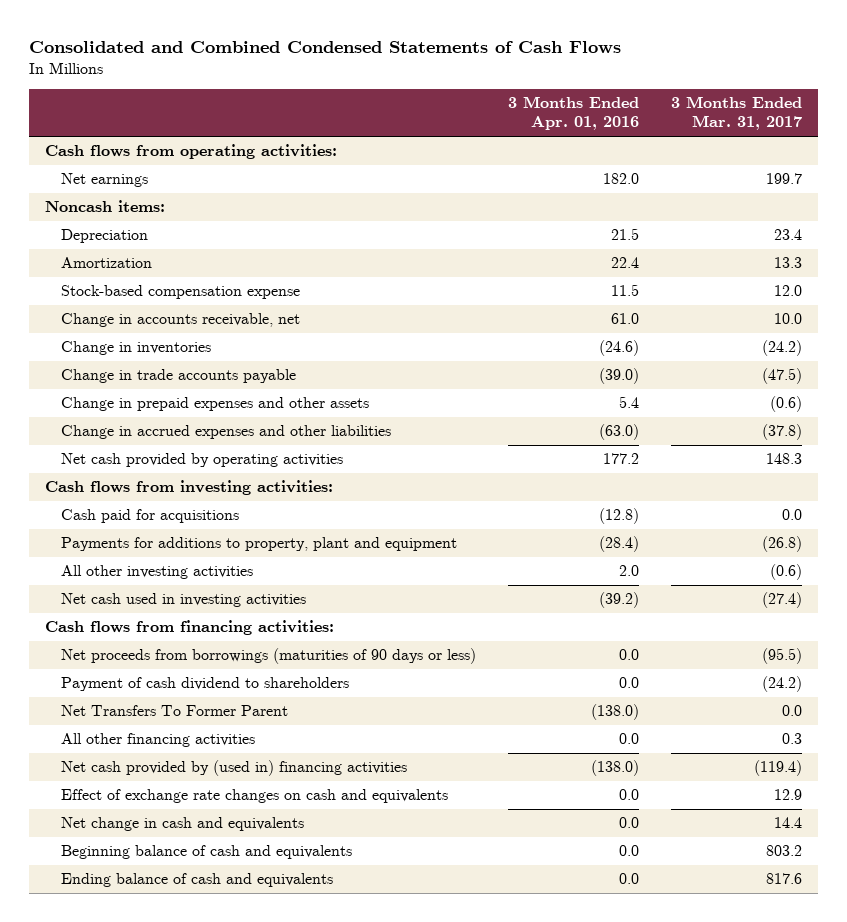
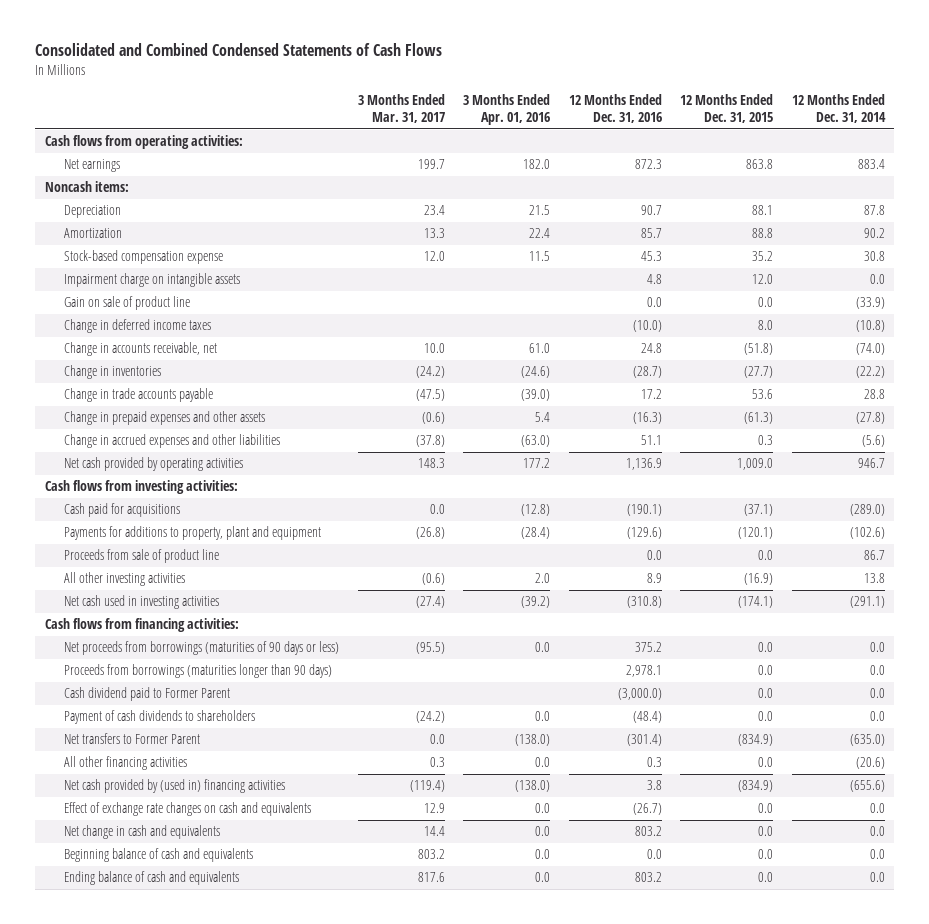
- | 3 Months Ended Apr. 01, 2016 | 3 Months Ended Mar. 31, 2017
+ | 3 Months Ended Mar. 31, 2017 | 3 Months Ended Apr. 01, 2016 | 12 Months Ended Dec. 31, 2016 | 12 Months Ended Dec. 31, 2015 | 12 Months Ended Dec. 31, 2014
+ Impairment charge on intangible assets | | | 4.8 | 12.0 | 0.0
+ Gain on sale of product line | | | 0.0 | 0.0 | (33.9)
+ Change in deferred income taxes | | | (10.0) | 8.0 | (10.8)
+ Proceeds from sale of product line | | | 0.0 | 0.0 | 86.7
- Payment of cash dividend to shareholders | 0.0 | (24.2)
- Net Transfers To Former Parent | (138.0) | 0.0
+ Proceeds from borrowings (maturities longer than 90 days) | | | 2,978.1 | 0.0 | 0.0
+ Cash dividend paid to Former Parent | | | (3,000.0) | 0.0 | 0.0
+ Payment of cash dividends to shareholders | (24.2) | 0.0 | (48.4) | 0.0 | 0.0
+ Net transfers to Former Parent | 0.0 | (138.0) | (301.4) | (834.9) | (635.0)

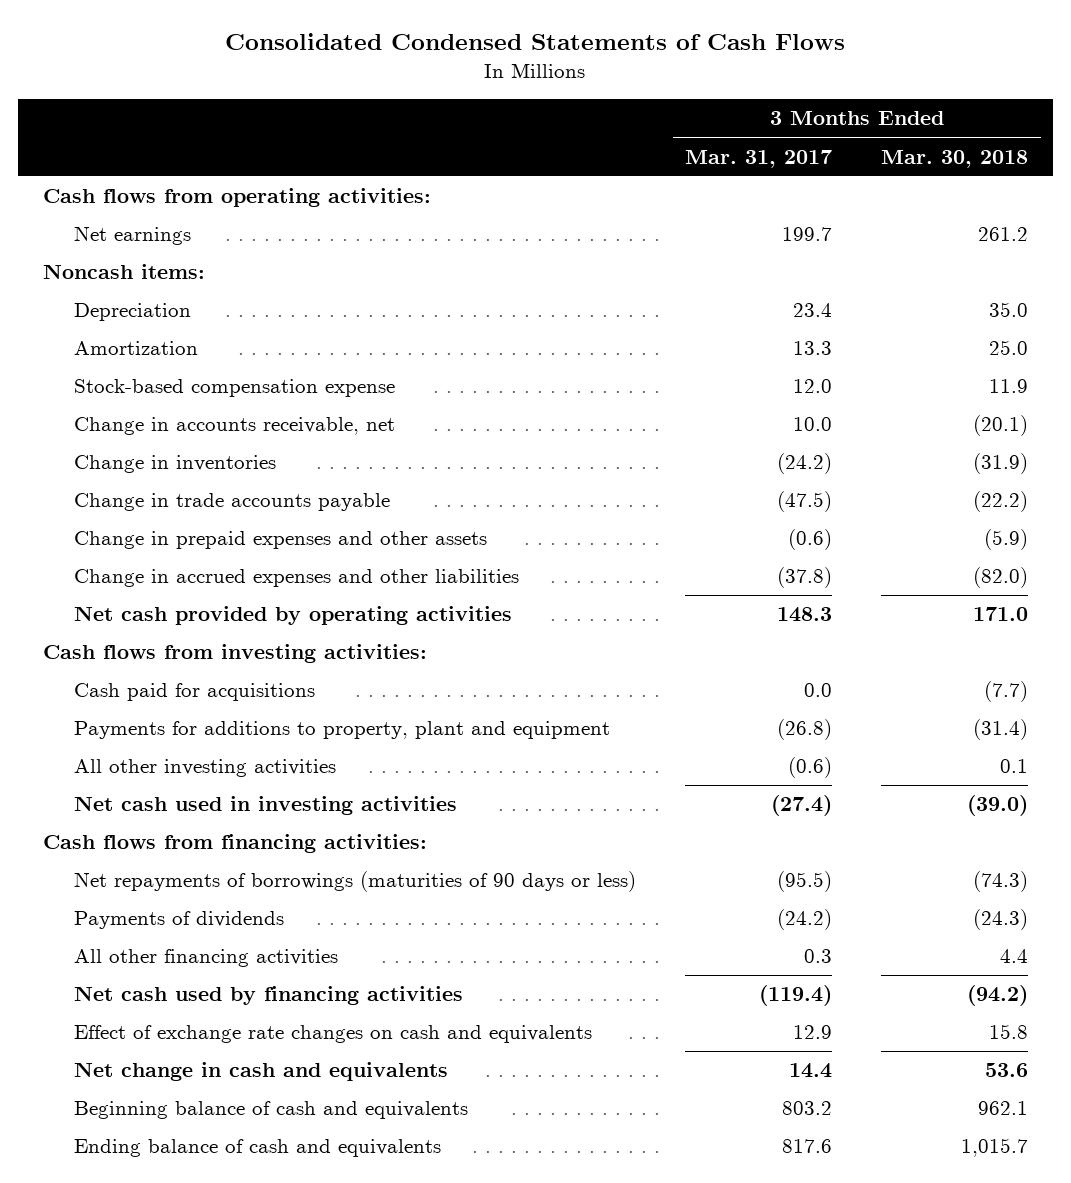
- Consolidated and Combined Condensed Statements of Cash Flows
+ Consolidated Condensed Statements of Cash Flows
- | 3 Months Ended Mar. 31, 2017 | 3 Months Ended Apr. 01, 2016 | 12 Months Ended Dec. 31, 2016 | 12 Months Ended Dec. 31, 2015 | 12 Months Ended Dec. 31, 2014
+ | 3 Months Ended Mar. 31, 2017 | 3 Months Ended Mar. 30, 2018
- Impairment charge on intangible assets | | | 4.8 | 12.0 | 0.0
- Gain on sale of product line | | | 0.0 | 0.0 | (33.9)
- Change in deferred income taxes | | | (10.0) | 8.0 | (10.8)
- Proceeds from sale of product line | | | 0.0 | 0.0 | 86.7
- Net proceeds from borrowings (maturities of 90 days or less) | (95.5) | 0.0 | 375.2 | 0.0 | 0.0
- Proceeds from borrowings (maturities longer than 90 days) | | | 2,978.1 | 0.0 | 0.0
- Cash dividend paid to Former Parent | | | (3,000.0) | 0.0 | 0.0
- Payment of cash dividends to shareholders | (24.2) | 0.0 | (48.4) | 0.0 | 0.0
- Net transfers to Former Parent | 0.0 | (138.0) | (301.4) | (834.9) | (635.0)
+ Net repayments of borrowings (maturities of 90 days or less) | (95.5) | (74.3)
+ Payments of dividends | (24.2) | (24.3)
- Net cash provided by (used in) financing activities | (119.4) | (138.0) | 3.8 | (834.9) | (655.6)
+ Net cash used by financing activities | (119.4) | (94.2)

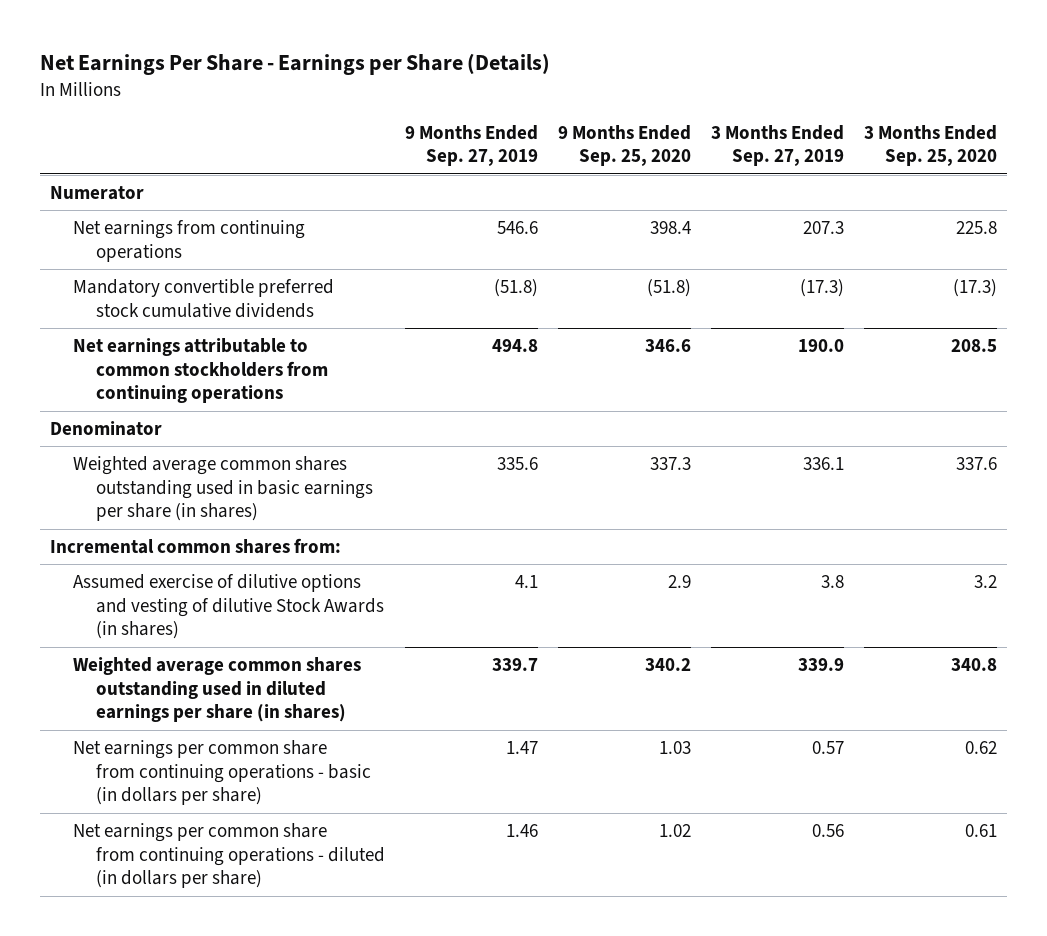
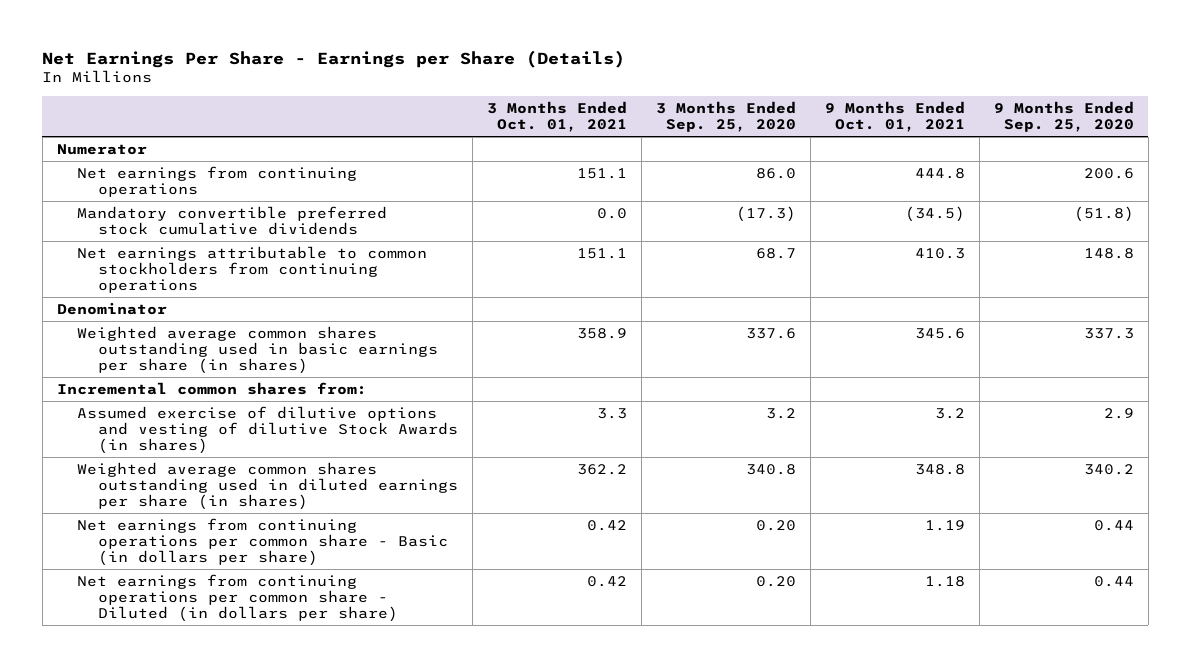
- | 9 Months Ended Sep. 27, 2019 | 9 Months Ended Sep. 25, 2020 | 3 Months Ended Sep. 27, 2019 | 3 Months Ended Sep. 25, 2020
+ | 3 Months Ended Oct. 01, 2021 | 3 Months Ended Sep. 25, 2020 | 9 Months Ended Oct. 01, 2021 | 9 Months Ended Sep. 25, 2020
- Net earnings from continuing operations | 546.6 | 398.4 | 207.3 | 225.8
+ Net earnings from continuing operations | 151.1 | 86.0 | 444.8 | 200.6
- Net earnings attributable to common stockholders from continuing operations | 494.8 | 346.6 | 190.0 | 208.5
+ Net earnings attributable to common stockholders from continuing operations | 151.1 | 68.7 | 410.3 | 148.8
- Net earnings per common share from continuing operations - basic (in dollars per share) | 1.47 | 1.03 | 0.57 | 0.62
- Net earnings per common share from continuing operations - diluted (in dollars per share) | 1.46 | 1.02 | 0.56 | 0.61
+ Net earnings from continuing operations per common share - Basic (in dollars per share) | 0.42 | 0.20 | 1.19 | 0.44
+ Net earnings from continuing operations per common share - Diluted (in dollars per share) | 0.42 | 0.20 | 1.18 | 0.44

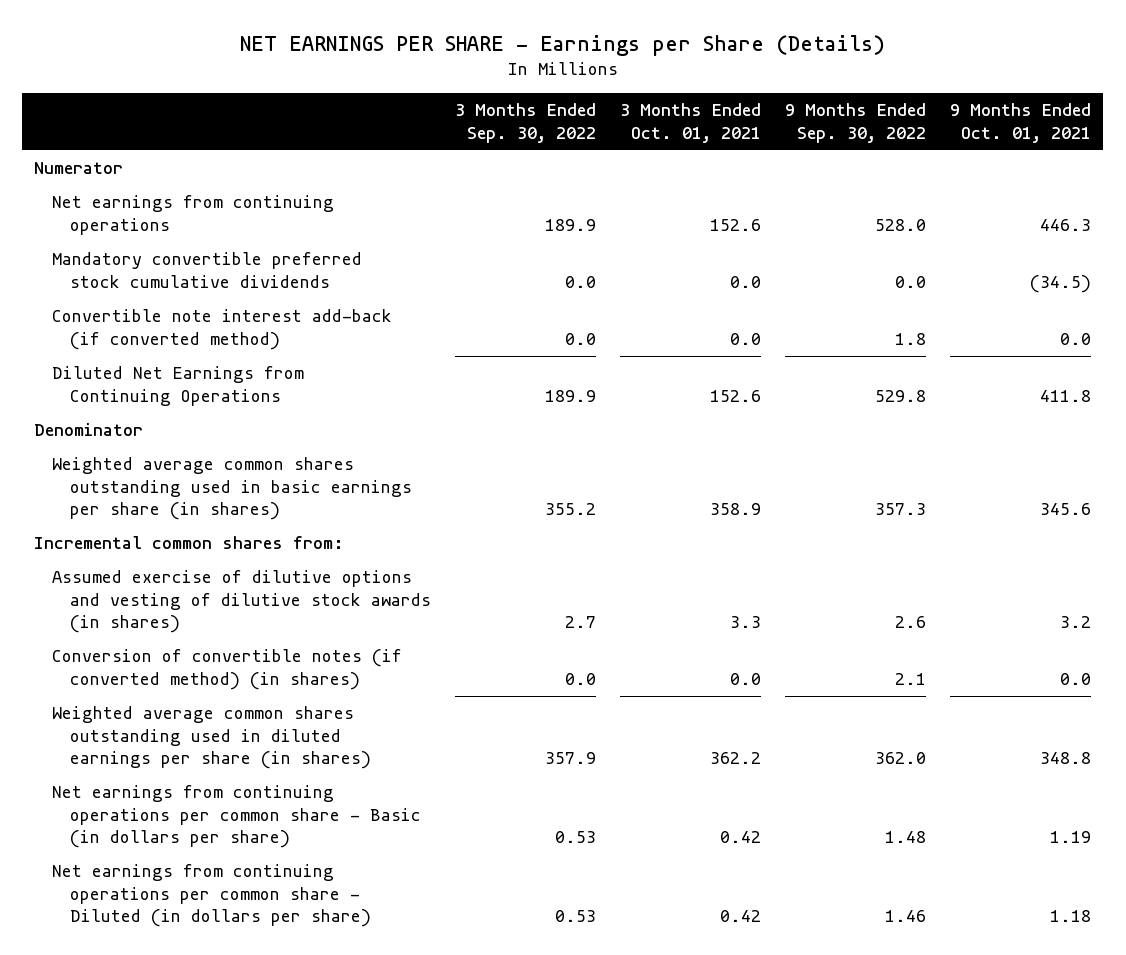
- Net Earnings Per Share - Earnings per Share (Details)
+ NET EARNINGS PER SHARE - Earnings per Share (Details)
- | 3 Months Ended Oct. 01, 2021 | 3 Months Ended Sep. 25, 2020 | 9 Months Ended Oct. 01, 2021 | 9 Months Ended Sep. 25, 2020
+ | 3 Months Ended Sep. 30, 2022 | 3 Months Ended Oct. 01, 2021 | 9 Months Ended Sep. 30, 2022 | 9 Months Ended Oct. 01, 2021
- Net earnings from continuing operations | 151.1 | 86.0 | 444.8 | 200.6
+ Net earnings from continuing operations | 189.9 | 152.6 | 528.0 | 446.3
- Net earnings attributable to common stockholders from continuing operations | 151.1 | 68.7 | 410.3 | 148.8
+ Convertible note interest add-back (if converted method) | 0.0 | 0.0 | 1.8 | 0.0
+ Diluted Net Earnings from Continuing Operations | 189.9 | 152.6 | 529.8 | 411.8
- Assumed exercise of dilutive options and vesting of dilutive Stock Awards (in shares) | 3.3 | 3.2 | 3.2 | 2.9
+ Assumed exercise of dilutive options and vesting of dilutive stock awards (in shares) | 2.7 | 3.3 | 2.6 | 3.2
+ Conversion of convertible notes (if converted method) (in shares) | 0.0 | 0.0 | 2.1 | 0.0

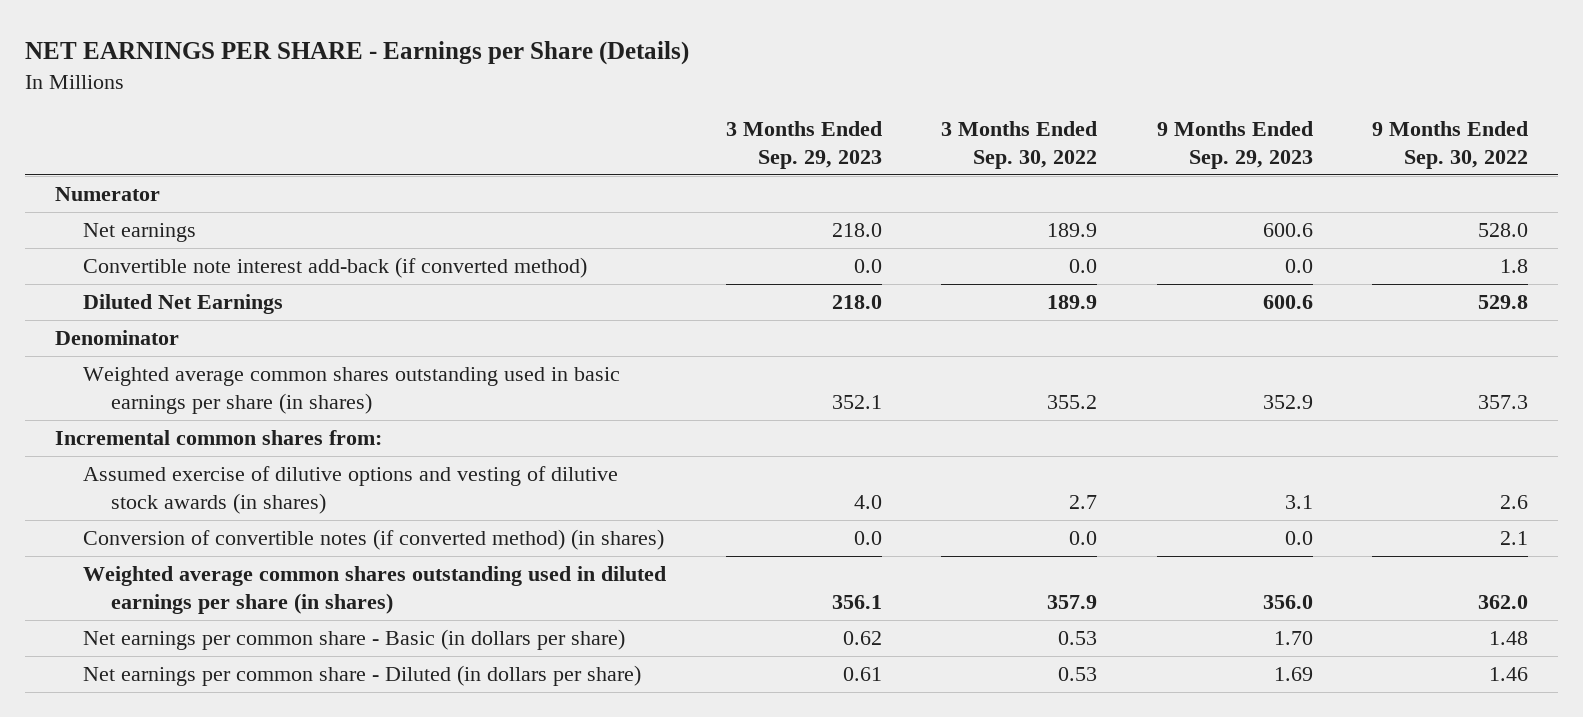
- | 3 Months Ended Sep. 30, 2022 | 3 Months Ended Oct. 01, 2021 | 9 Months Ended Sep. 30, 2022 | 9 Months Ended Oct. 01, 2021
+ | 3 Months Ended Sep. 29, 2023 | 3 Months Ended Sep. 30, 2022 | 9 Months Ended Sep. 29, 2023 | 9 Months Ended Sep. 30, 2022
- Net earnings from continuing operations | 189.9 | 152.6 | 528.0 | 446.3
- Mandatory convertible preferred stock cumulative dividends | 0.0 | 0.0 | 0.0 | (34.5)
+ Net earnings | 218.0 | 189.9 | 600.6 | 528.0
- Diluted Net Earnings from Continuing Operations | 189.9 | 152.6 | 529.8 | 411.8
+ Diluted Net Earnings | 218.0 | 189.9 | 600.6 | 529.8
- Net earnings from continuing operations per common share - Basic (in dollars per share) | 0.53 | 0.42 | 1.48 | 1.19
- Net earnings from continuing operations per common share - Diluted (in dollars per share) | 0.53 | 0.42 | 1.46 | 1.18
+ Net earnings per common share - Basic (in dollars per share) | 0.62 | 0.53 | 1.70 | 1.48
+ Net earnings per common share - Diluted (in dollars per share) | 0.61 | 0.53 | 1.69 | 1.46

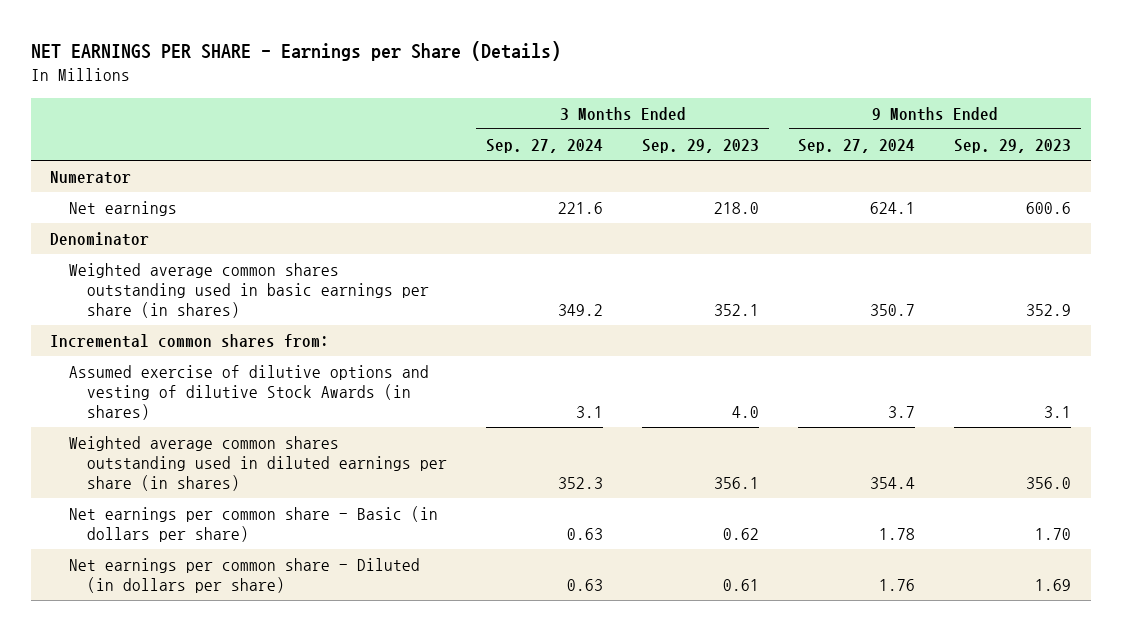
- | 3 Months Ended Sep. 29, 2023 | 3 Months Ended Sep. 30, 2022 | 9 Months Ended Sep. 29, 2023 | 9 Months Ended Sep. 30, 2022
+ | 3 Months Ended Sep. 27, 2024 | 3 Months Ended Sep. 29, 2023 | 9 Months Ended Sep. 27, 2024 | 9 Months Ended Sep. 29, 2023
- Convertible note interest add-back (if converted method) | 0.0 | 0.0 | 0.0 | 1.8
- Diluted Net Earnings | 218.0 | 189.9 | 600.6 | 529.8
- Assumed exercise of dilutive options and vesting of dilutive stock awards (in shares) | 4.0 | 2.7 | 3.1 | 2.6
- Conversion of convertible notes (if converted method) (in shares) | 0.0 | 0.0 | 0.0 | 2.1
+ Assumed exercise of dilutive options and vesting of dilutive Stock Awards (in shares) | 3.1 | 4.0 | 3.7 | 3.1

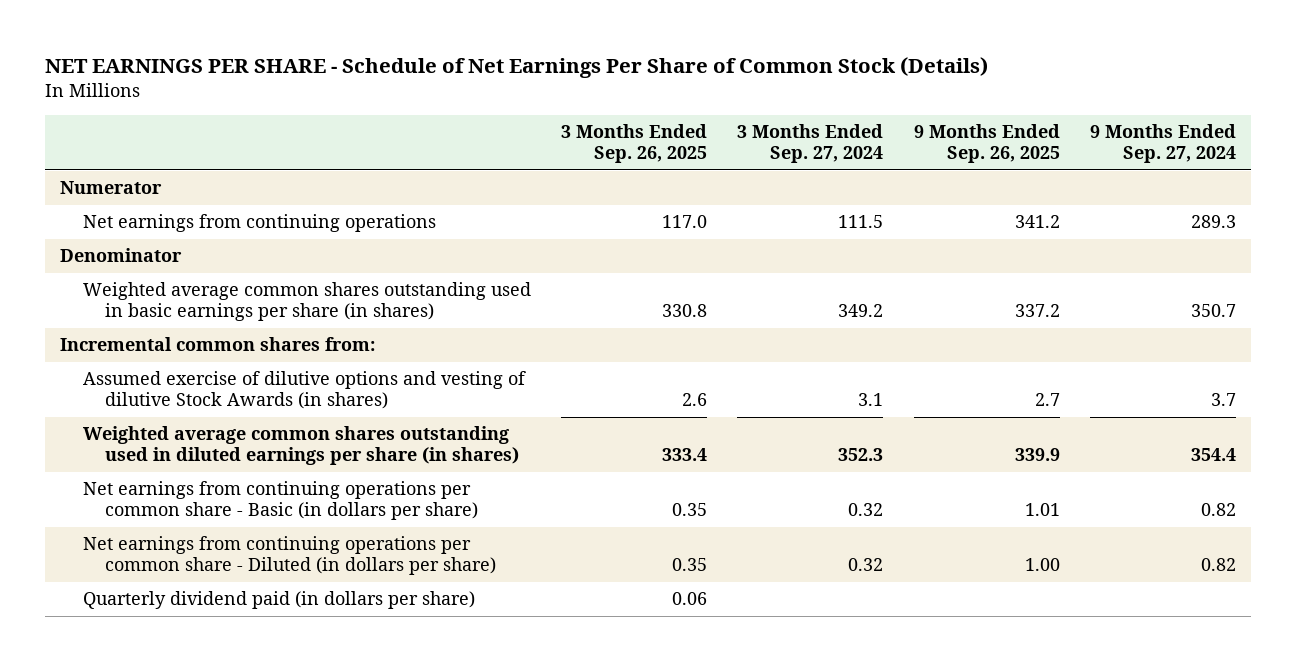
- NET EARNINGS PER SHARE - Earnings per Share (Details)
+ NET EARNINGS PER SHARE - Schedule of Net Earnings Per Share of Common Stock (Details)
- | 3 Months Ended Sep. 27, 2024 | 3 Months Ended Sep. 29, 2023 | 9 Months Ended Sep. 27, 2024 | 9 Months Ended Sep. 29, 2023
+ | 3 Months Ended Sep. 26, 2025 | 3 Months Ended Sep. 27, 2024 | 9 Months Ended Sep. 26, 2025 | 9 Months Ended Sep. 27, 2024
- Net earnings | 221.6 | 218.0 | 624.1 | 600.6
+ Net earnings from continuing operations | 117.0 | 111.5 | 341.2 | 289.3
- Net earnings per common share - Basic (in dollars per share) | 0.63 | 0.62 | 1.78 | 1.70
- Net earnings per common share - Diluted (in dollars per share) | 0.63 | 0.61 | 1.76 | 1.69
+ Net earnings from continuing operations per common share - Basic (in dollars per share) | 0.35 | 0.32 | 1.01 | 0.82
+ Net earnings from continuing operations per common share - Diluted (in dollars per share) | 0.35 | 0.32 | 1.00 | 0.82
+ Quarterly dividend paid (in dollars per share) | 0.06 | | |

